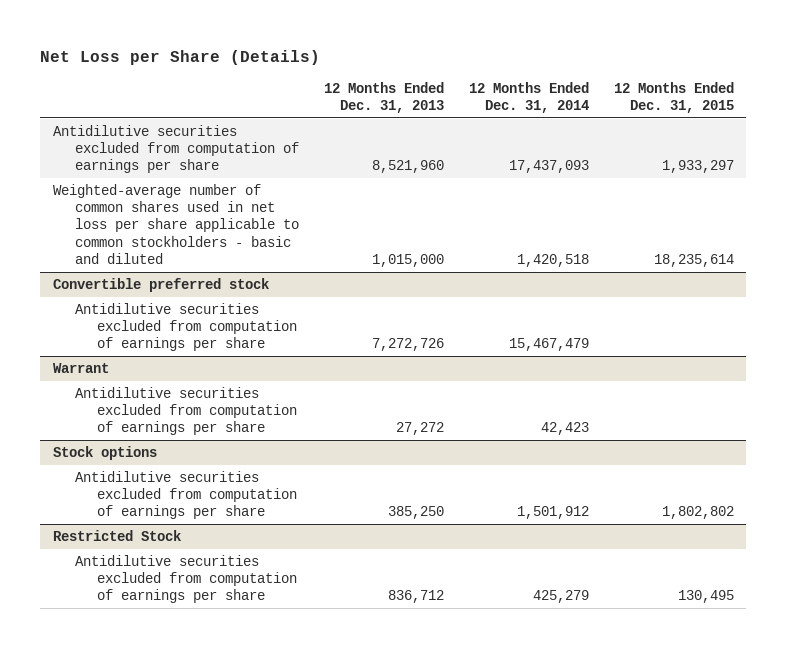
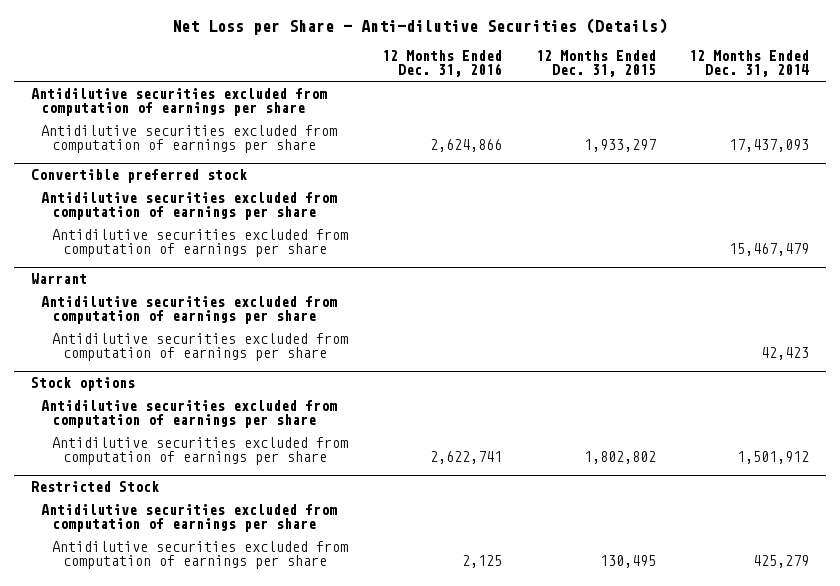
- Net Loss per Share (Details)
+ Net Loss per Share - Anti-dilutive Securities (Details)
- | 12 Months Ended Dec. 31, 2013 | 12 Months Ended Dec. 31, 2014 | 12 Months Ended Dec. 31, 2015
+ | 12 Months Ended Dec. 31, 2016 | 12 Months Ended Dec. 31, 2015 | 12 Months Ended Dec. 31, 2014
+ Antidilutive securities excluded from computation of earnings per share
- Weighted-average number of common shares used in net loss per share applicable to common stockholders - basic and diluted | 1,015,000 | 1,420,518 | 18,235,614
@ Convertible preferred stock
+ Antidilutive securities excluded from computation of earnings per share
@ Warrant
+ Antidilutive securities excluded from computation of earnings per share
@ Stock options
+ Antidilutive securities excluded from computation of earnings per share
@ Restricted Stock
+ Antidilutive securities excluded from computation of earnings per share

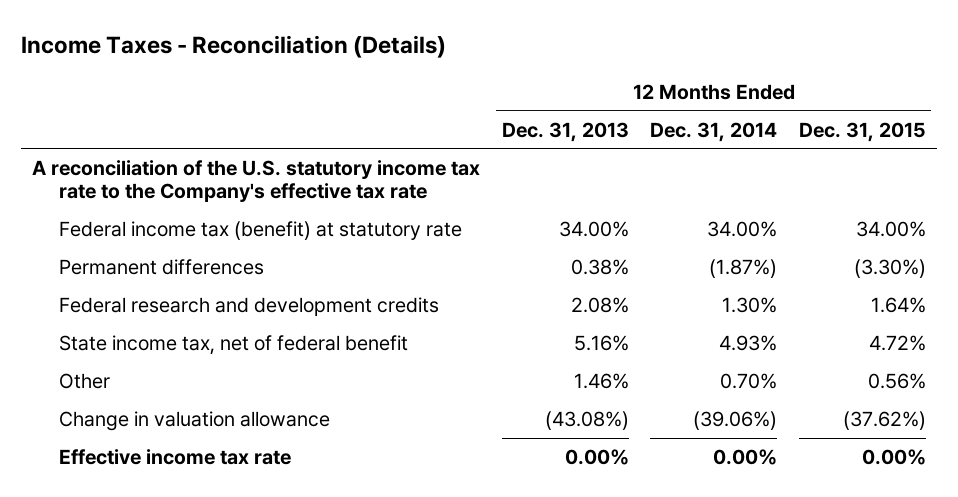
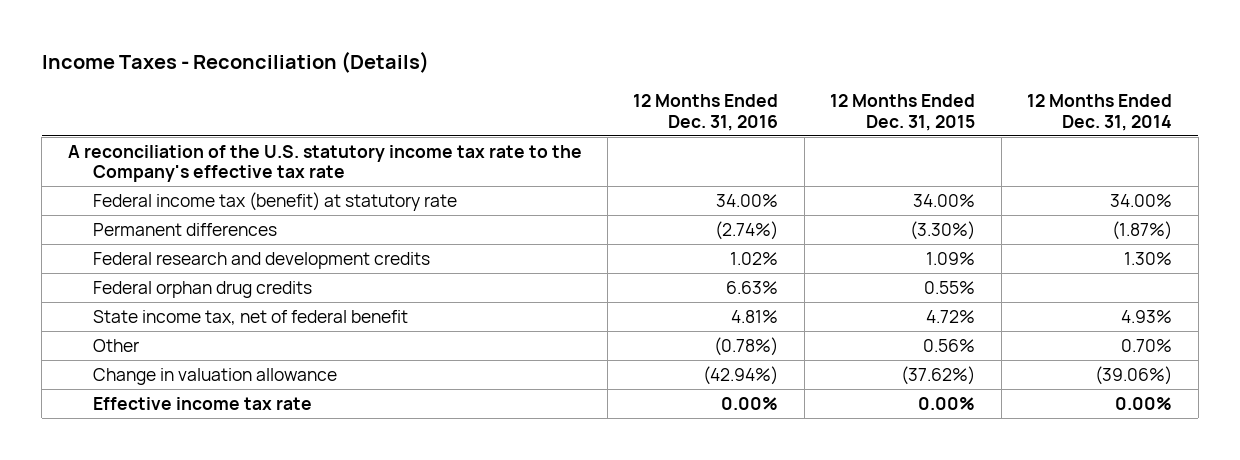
- | 12 Months Ended Dec. 31, 2013 | 12 Months Ended Dec. 31, 2014 | 12 Months Ended Dec. 31, 2015
+ | 12 Months Ended Dec. 31, 2016 | 12 Months Ended Dec. 31, 2015 | 12 Months Ended Dec. 31, 2014
- Federal research and development credits | 2.08% | 1.30% | 1.64%
+ Federal research and development credits | 1.02% | 1.09% | 1.30%
+ Federal orphan drug credits | 6.63% | 0.55% |

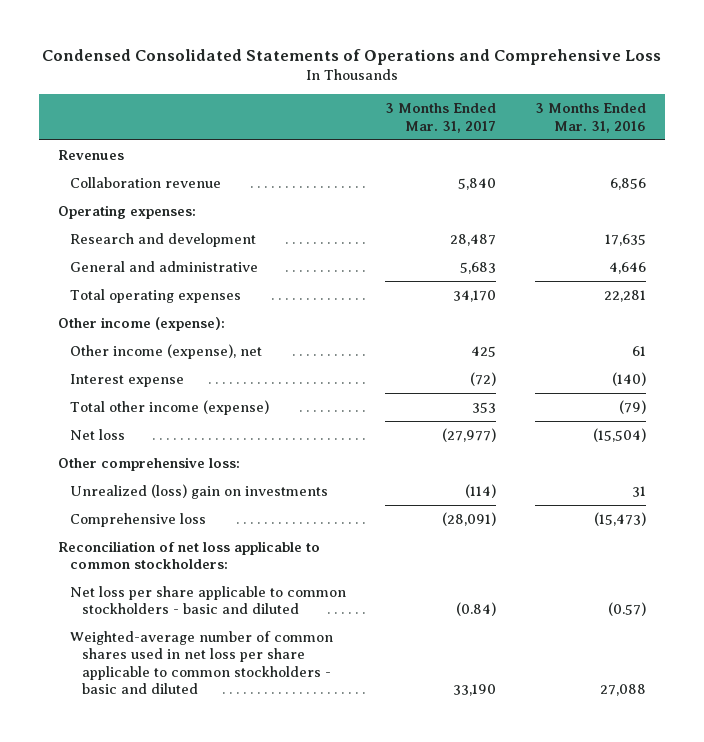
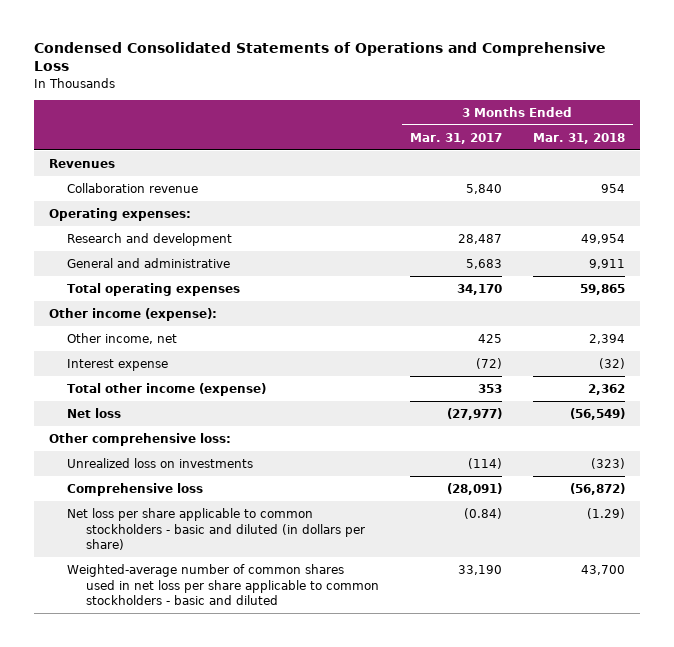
- | 3 Months Ended Mar. 31, 2017 | 3 Months Ended Mar. 31, 2016
+ | 3 Months Ended Mar. 31, 2017 | 3 Months Ended Mar. 31, 2018
- Other income (expense), net | 425 | 61
+ Other income, net | 425 | 2,394
- Unrealized (loss) gain on investments | (114) | 31
+ Unrealized loss on investments | (114) | (323)
- Reconciliation of net loss applicable to common stockholders:
- Net loss per share applicable to common stockholders - basic and diluted | (0.84) | (0.57)
+ Net loss per share applicable to common stockholders - basic and diluted (in dollars per share) | (0.84) | (1.29)

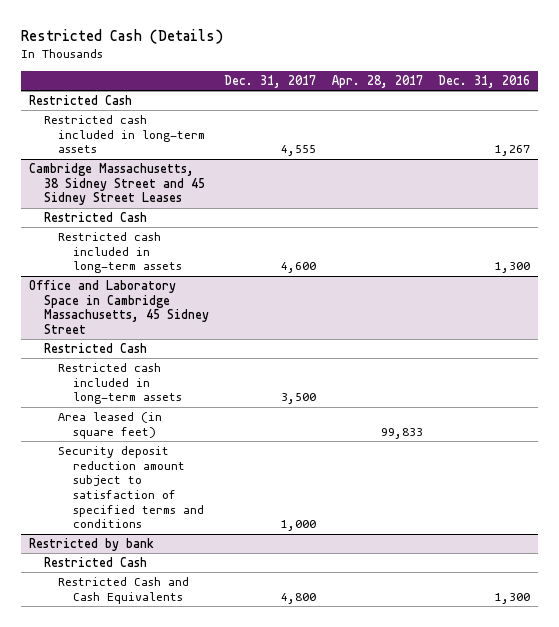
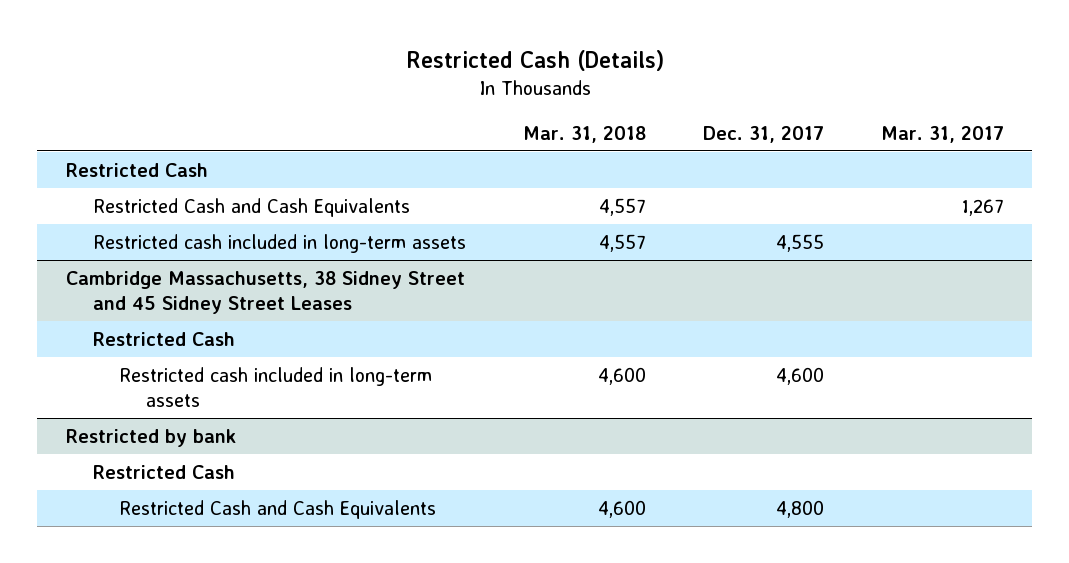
- | Dec. 31, 2017 | Apr. 28, 2017 | Dec. 31, 2016
+ | Mar. 31, 2018 | Dec. 31, 2017 | Mar. 31, 2017
+ Restricted Cash and Cash Equivalents | 4,557 | | 1,267
- Office and Laboratory Space in Cambridge Massachusetts, 45 Sidney Street
- Restricted Cash
- Restricted cash included in long-term assets | 3,500 | |
- Area leased (in square feet) | | 99,833 |
- Security deposit reduction amount subject to satisfaction of specified terms and conditions | 1,000 | |

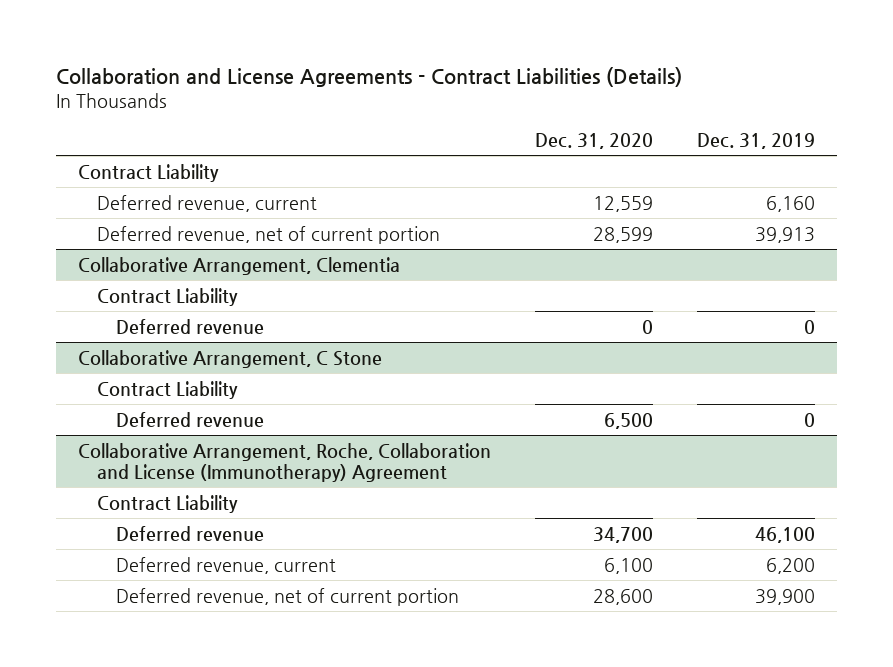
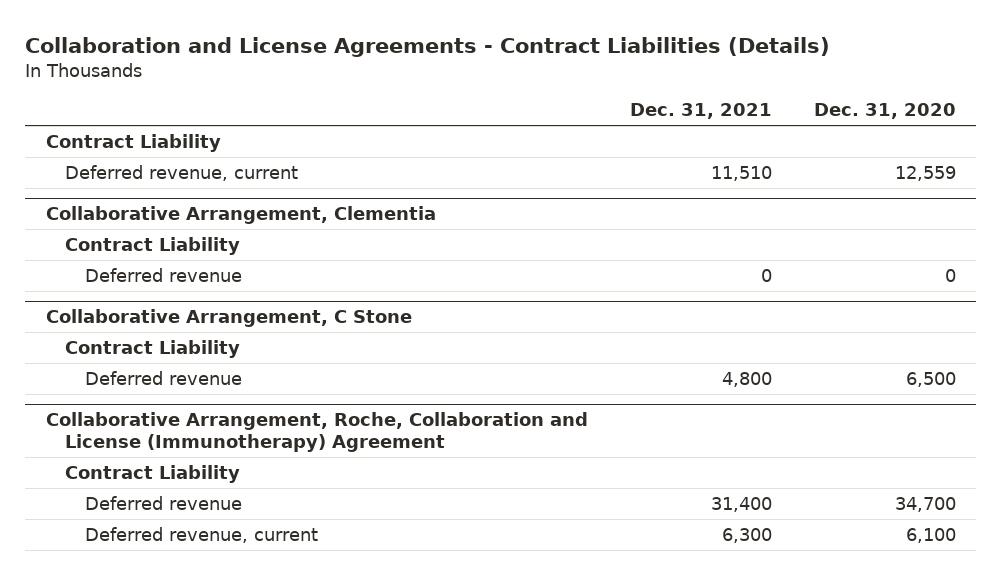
- | Dec. 31, 2020 | Dec. 31, 2019
+ | Dec. 31, 2021 | Dec. 31, 2020
- Deferred revenue, net of current portion | 28,599 | 39,913
@ Collaborative Arrangement, Roche, Collaboration and License (Immunotherapy) Agreement
- Deferred revenue, net of current portion | 28,600 | 39,900

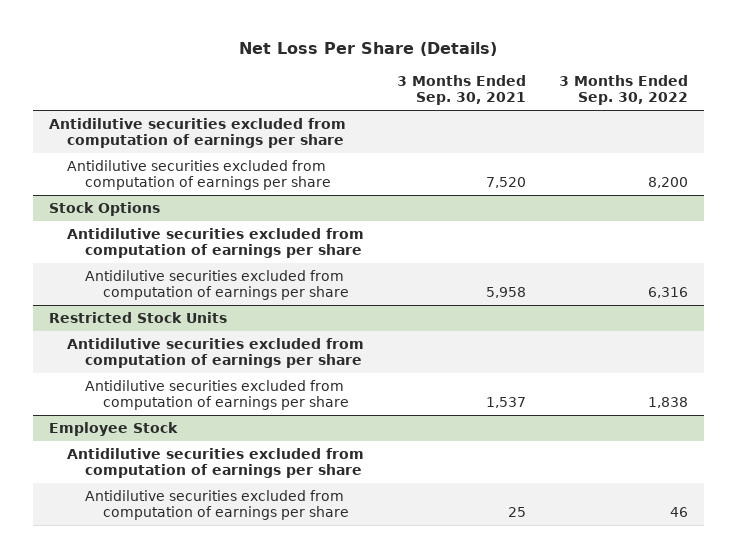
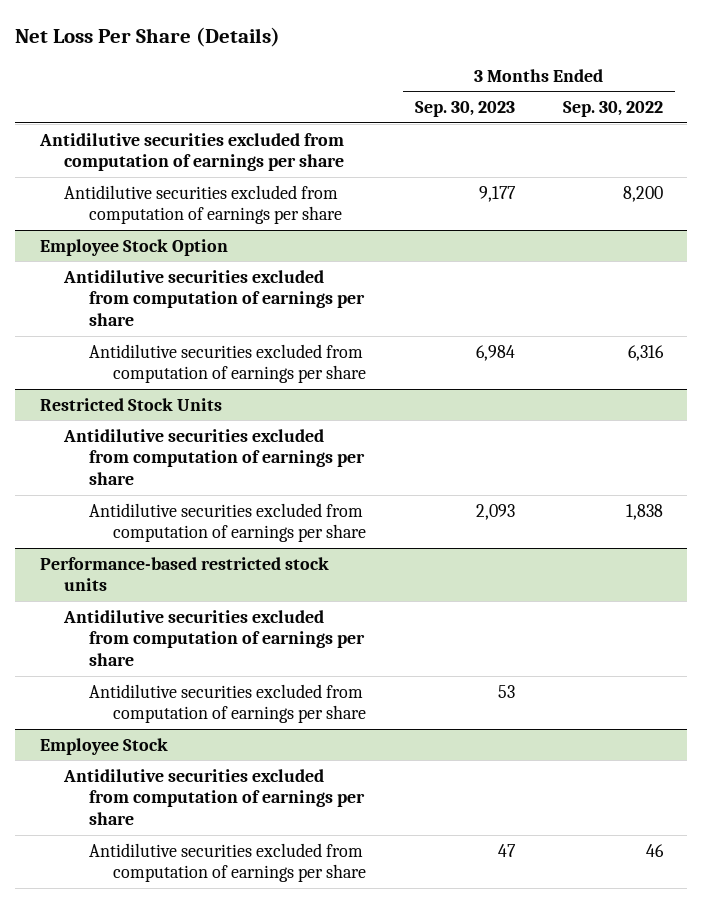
- | 3 Months Ended Sep. 30, 2021 | 3 Months Ended Sep. 30, 2022
+ | 3 Months Ended Sep. 30, 2023 | 3 Months Ended Sep. 30, 2022
- Stock Options
+ Employee Stock Option
+ Performance-based restricted stock units
+ Antidilutive securities excluded from computation of earnings per share
+ Antidilutive securities excluded from computation of earnings per share | 53 |

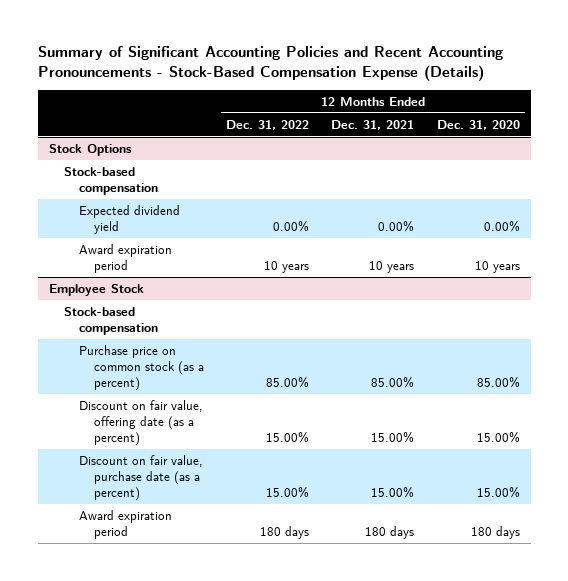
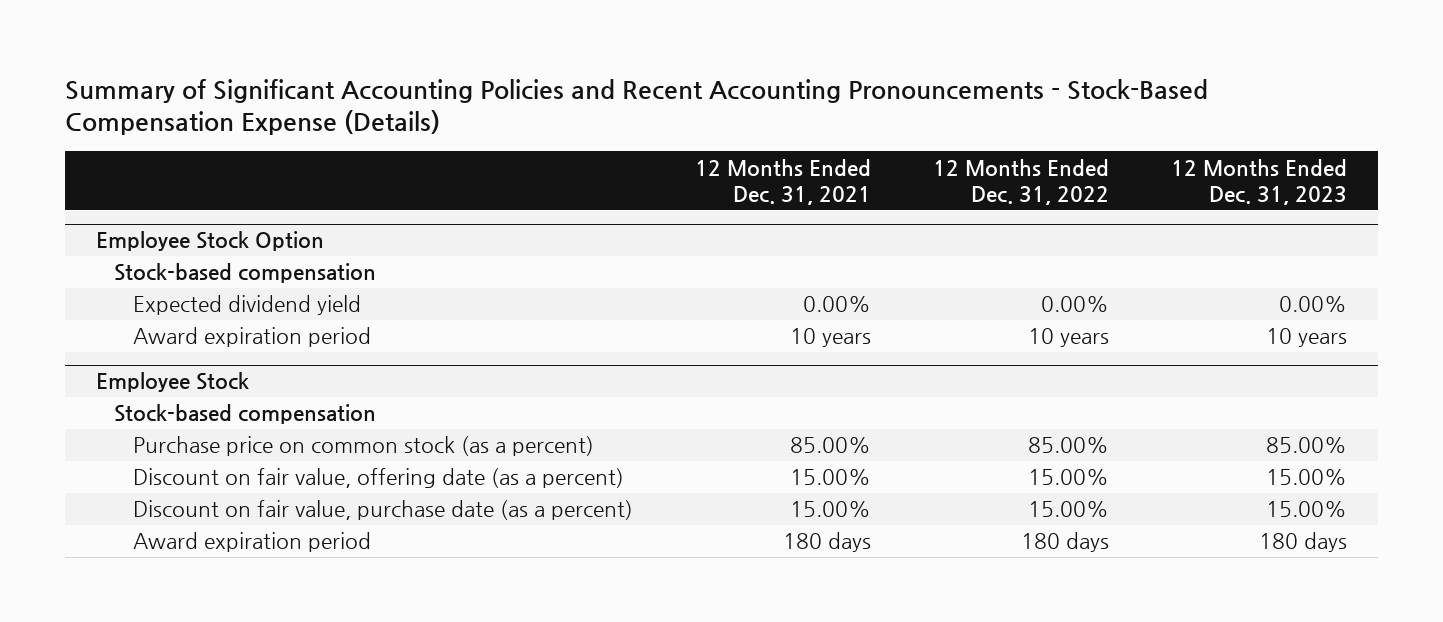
- | 12 Months Ended Dec. 31, 2022 | 12 Months Ended Dec. 31, 2021 | 12 Months Ended Dec. 31, 2020
+ | 12 Months Ended Dec. 31, 2021 | 12 Months Ended Dec. 31, 2022 | 12 Months Ended Dec. 31, 2023
- Stock Options
+ Employee Stock Option

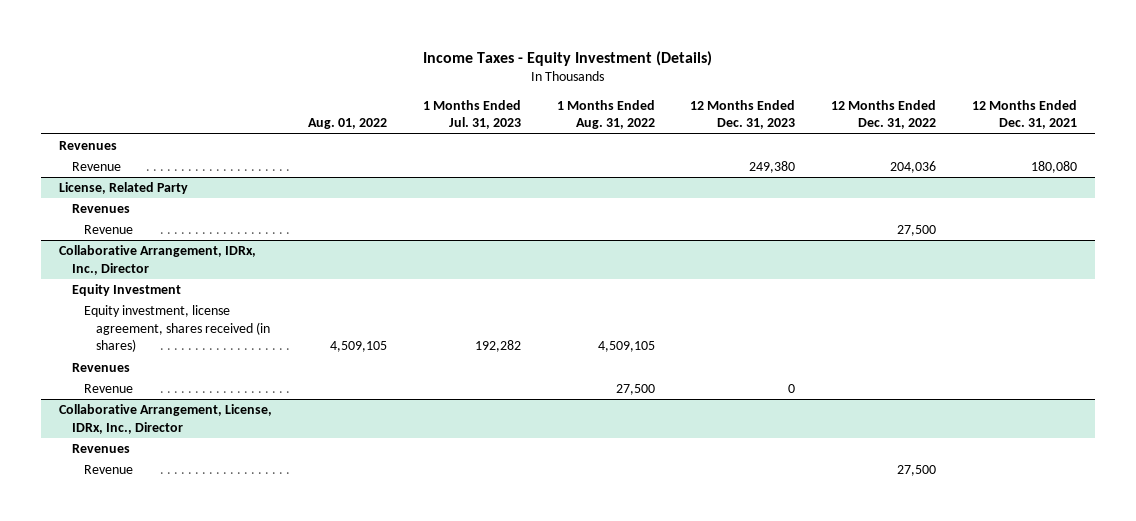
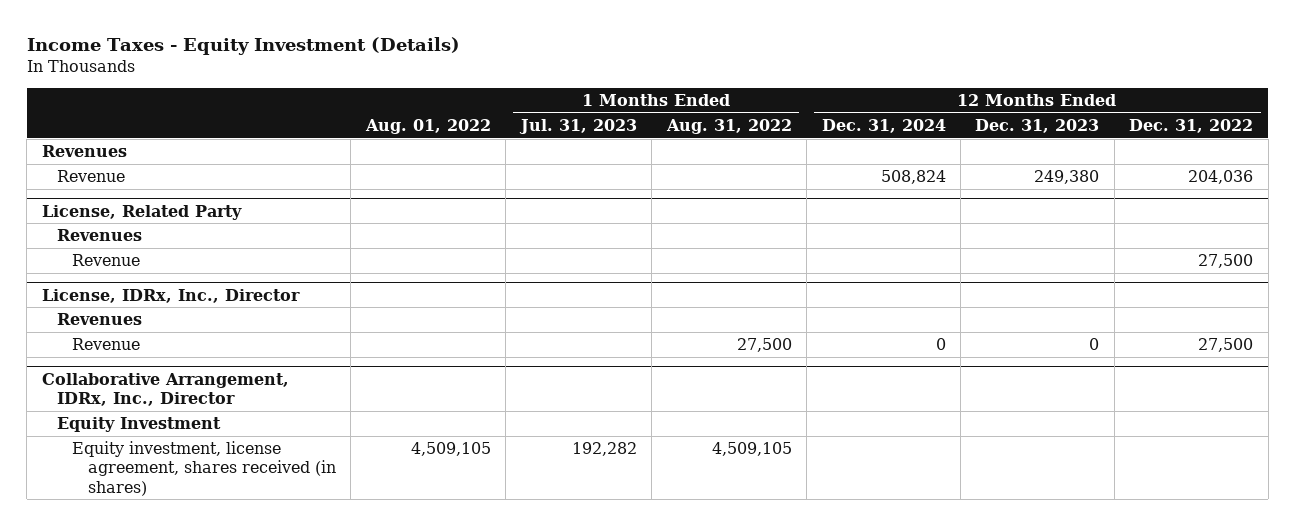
- | Aug. 01, 2022 | 1 Months Ended Jul. 31, 2023 | 1 Months Ended Aug. 31, 2022 | 12 Months Ended Dec. 31, 2023 | 12 Months Ended Dec. 31, 2022 | 12 Months Ended Dec. 31, 2021
+ | Aug. 01, 2022 | 1 Months Ended Jul. 31, 2023 | 1 Months Ended Aug. 31, 2022 | 12 Months Ended Dec. 31, 2024 | 12 Months Ended Dec. 31, 2023 | 12 Months Ended Dec. 31, 2022
+ License, IDRx, Inc., Director
+ Revenues
+ Revenue | | | 27,500 | 0 | 0 | 27,500
@ Collaborative Arrangement, IDRx, Inc., Director
- Revenues
- Revenue | | | 27,500 | 0 | |
- Collaborative Arrangement, License, IDRx, Inc., Director
- Revenues
- Revenue | | | | | 27,500 |

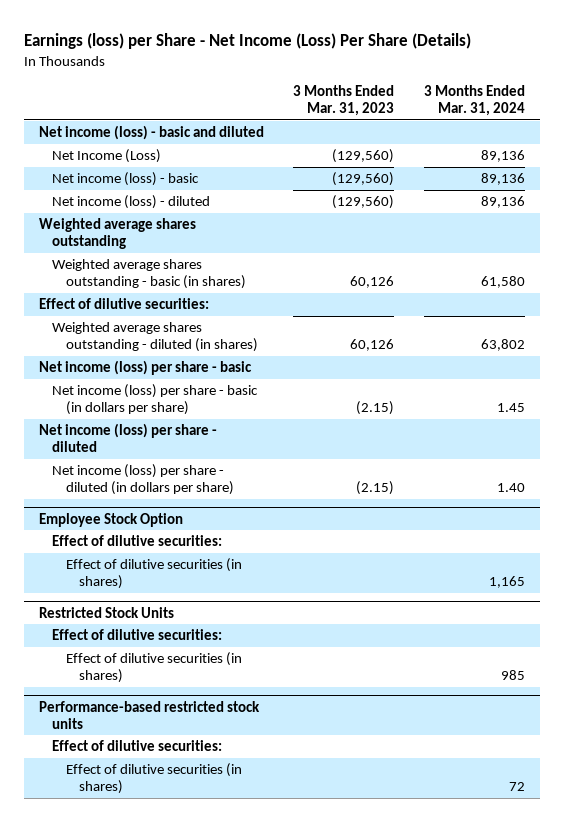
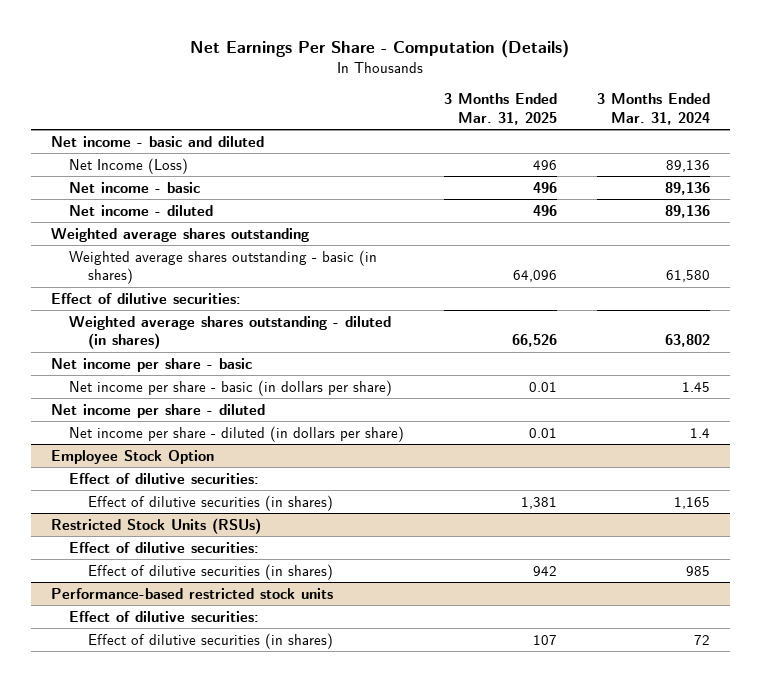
- Earnings (loss) per Share - Net Income (Loss) Per Share (Details)
+ Net Earnings Per Share - Computation (Details)
- | 3 Months Ended Mar. 31, 2023 | 3 Months Ended Mar. 31, 2024
+ | 3 Months Ended Mar. 31, 2025 | 3 Months Ended Mar. 31, 2024
- Net income (loss) - basic and diluted
+ Net income - basic and diluted
- Net income (loss) - basic | (129,560) | 89,136
- Net income (loss) - diluted | (129,560) | 89,136
+ Net income - basic | 496 | 89,136
+ Net income - diluted | 496 | 89,136
- Net income (loss) per share - basic
- Net income (loss) per share - basic (in dollars per share) | (2.15) | 1.45
- Net income (loss) per share - diluted
- Net income (loss) per share - diluted (in dollars per share) | (2.15) | 1.40
+ Net income per share - basic
+ Net income per share - basic (in dollars per share) | 0.01 | 1.45
+ Net income per share - diluted
+ Net income per share - diluted (in dollars per share) | 0.01 | 1.4
- Restricted Stock Units
+ Restricted Stock Units (RSUs)

